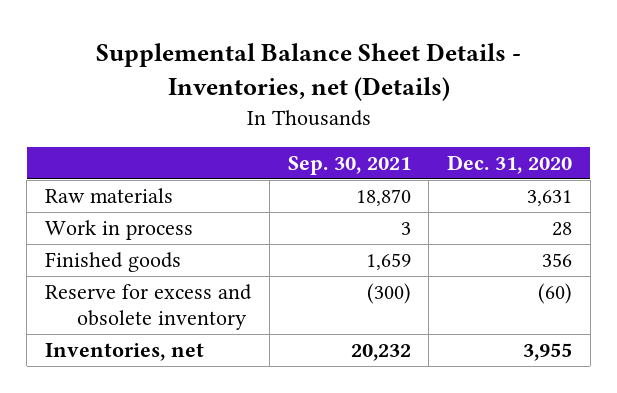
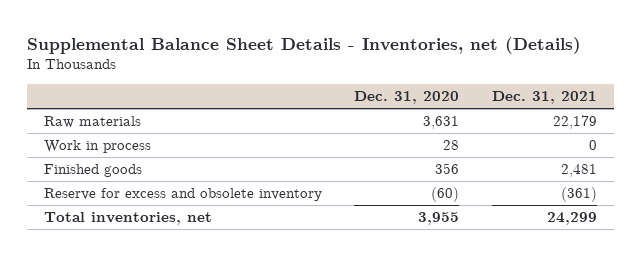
- | Sep. 30, 2021 | Dec. 31, 2020
+ | Dec. 31, 2020 | Dec. 31, 2021
- Inventories, net | 20,232 | 3,955
+ Total inventories, net | 3,955 | 24,299

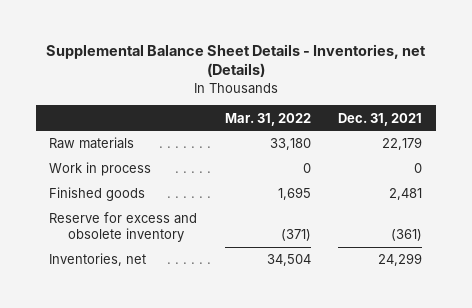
- | Dec. 31, 2020 | Dec. 31, 2021
+ | Mar. 31, 2022 | Dec. 31, 2021
- Total inventories, net | 3,955 | 24,299
+ Inventories, net | 34,504 | 24,299

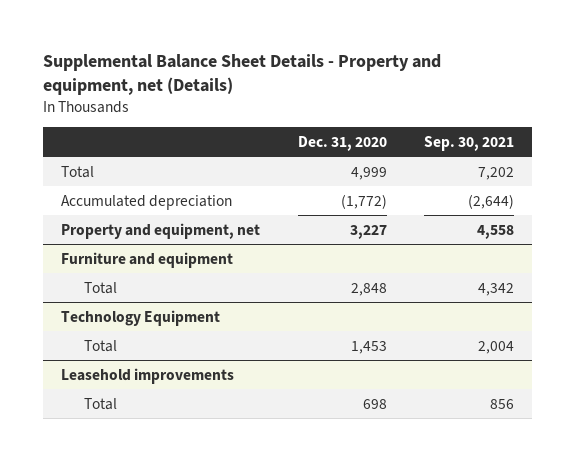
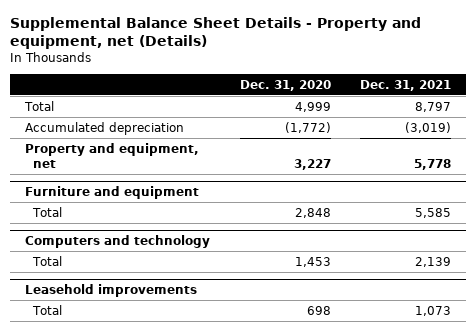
- | Dec. 31, 2020 | Sep. 30, 2021
+ | Dec. 31, 2020 | Dec. 31, 2021
- Technology Equipment
+ Computers and technology

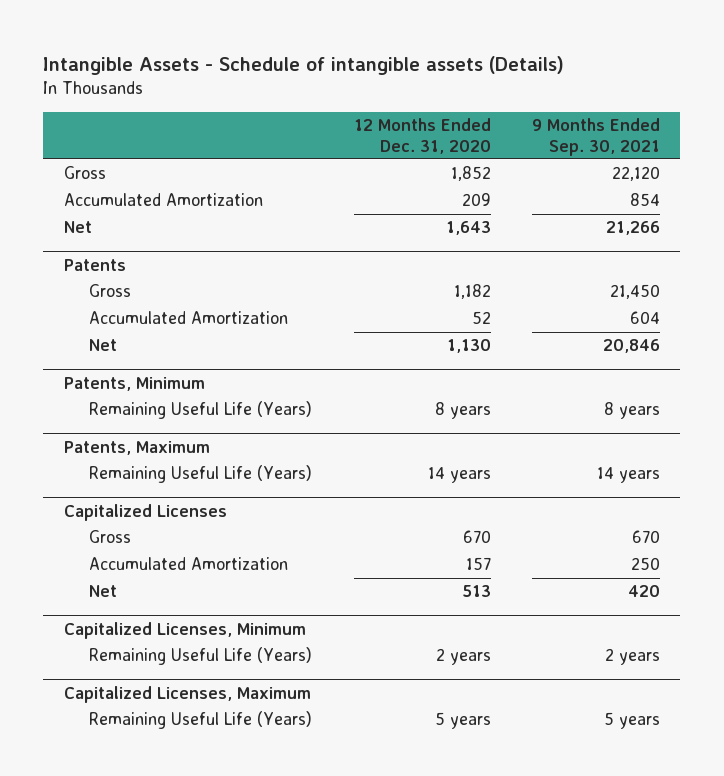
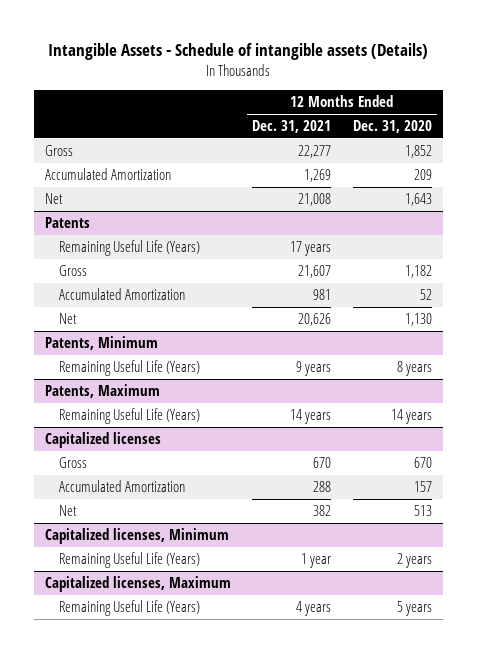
- | 12 Months Ended Dec. 31, 2020 | 9 Months Ended Sep. 30, 2021
+ | 12 Months Ended Dec. 31, 2021 | 12 Months Ended Dec. 31, 2020
@ Patents
+ Remaining Useful Life (Years) | 17 years |
- Capitalized Licenses
+ Capitalized licenses
- Capitalized Licenses, Minimum
+ Capitalized licenses, Minimum
- Capitalized Licenses, Maximum
+ Capitalized licenses, Maximum

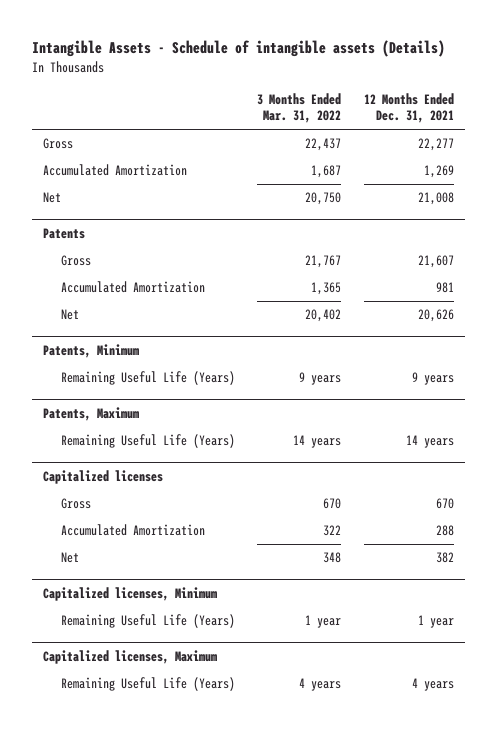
- | 12 Months Ended Dec. 31, 2021 | 12 Months Ended Dec. 31, 2020
+ | 3 Months Ended Mar. 31, 2022 | 12 Months Ended Dec. 31, 2021
@ Patents
- Remaining Useful Life (Years) | 17 years |

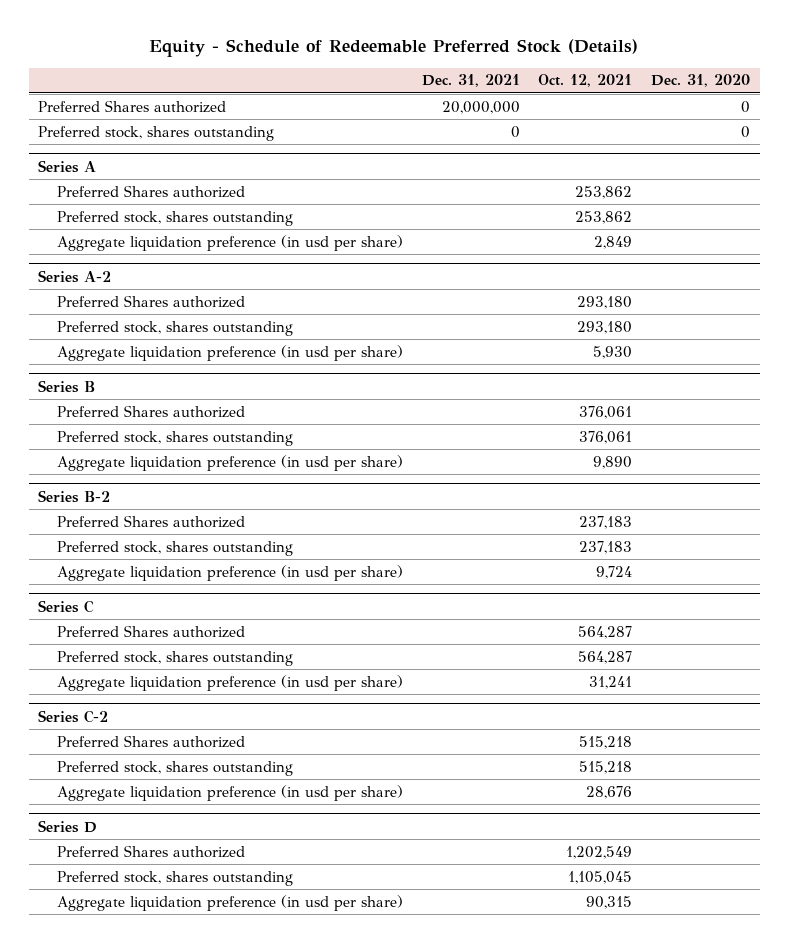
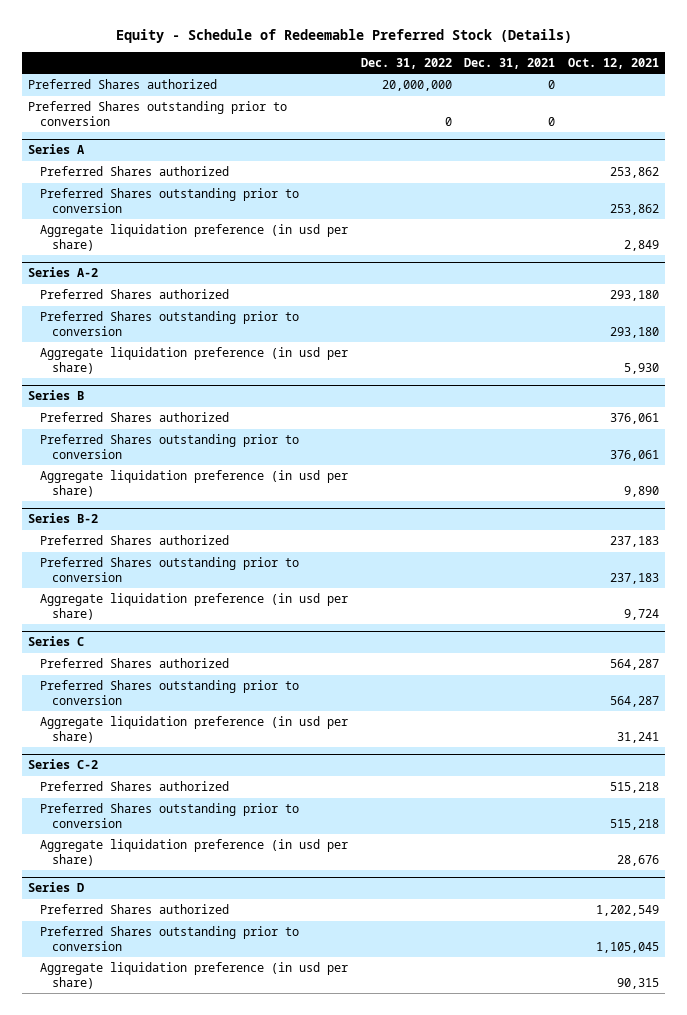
- | Dec. 31, 2021 | Oct. 12, 2021 | Dec. 31, 2020
+ | Dec. 31, 2022 | Dec. 31, 2021 | Oct. 12, 2021
- Preferred Shares authorized | 20,000,000 | | 0
- Preferred stock, shares outstanding | 0 | | 0
+ Preferred Shares authorized | 20,000,000 | 0 |
+ Preferred Shares outstanding prior to conversion | 0 | 0 |
@ Series A
- Preferred stock, shares outstanding | | 253,862 |
+ Preferred Shares outstanding prior to conversion | | | 253,862
@ Series A-2
- Preferred stock, shares outstanding | | 293,180 |
+ Preferred Shares outstanding prior to conversion | | | 293,180
@ Series B
- Preferred stock, shares outstanding | | 376,061 |
+ Preferred Shares outstanding prior to conversion | | | 376,061
@ Series B-2
- Preferred stock, shares outstanding | | 237,183 |
+ Preferred Shares outstanding prior to conversion | | | 237,183
@ Series C
- Preferred stock, shares outstanding | | 564,287 |
+ Preferred Shares outstanding prior to conversion | | | 564,287
@ Series C-2
- Preferred stock, shares outstanding | | 515,218 |
+ Preferred Shares outstanding prior to conversion | | | 515,218
@ Series D
- Preferred stock, shares outstanding | | 1,105,045 |
+ Preferred Shares outstanding prior to conversion | | | 1,105,045

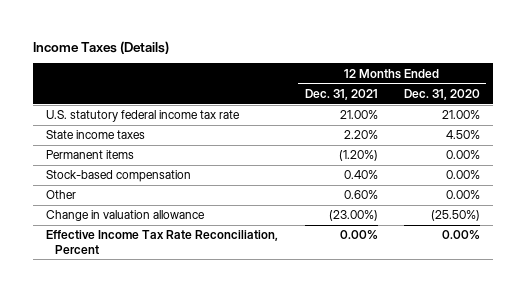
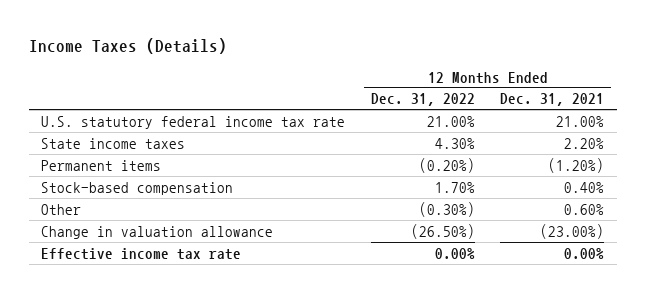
- | 12 Months Ended Dec. 31, 2021 | 12 Months Ended Dec. 31, 2020
+ | 12 Months Ended Dec. 31, 2022 | 12 Months Ended Dec. 31, 2021
- Effective Income Tax Rate Reconciliation, Percent | 0.00% | 0.00%
+ Effective income tax rate | 0.00% | 0.00%

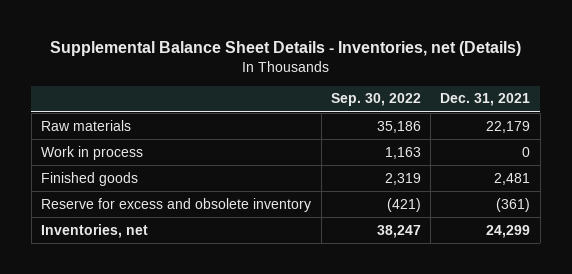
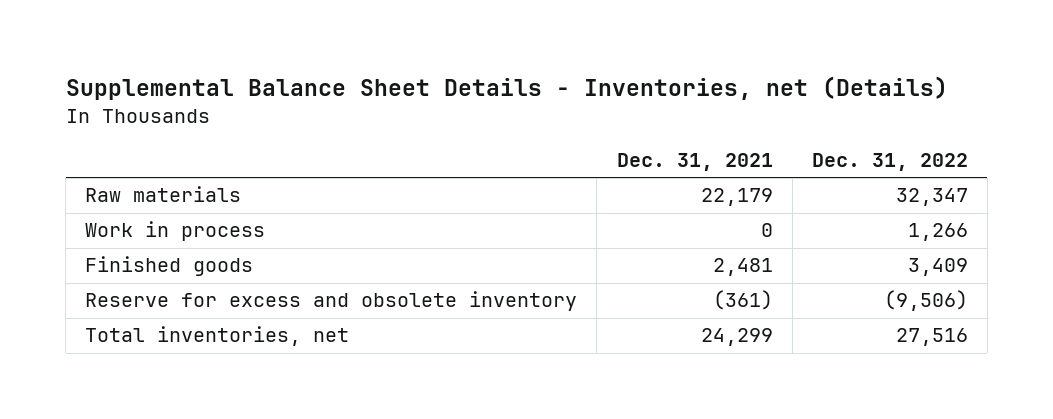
- | Sep. 30, 2022 | Dec. 31, 2021
+ | Dec. 31, 2021 | Dec. 31, 2022
- Inventories, net | 38,247 | 24,299
+ Total inventories, net | 24,299 | 27,516

